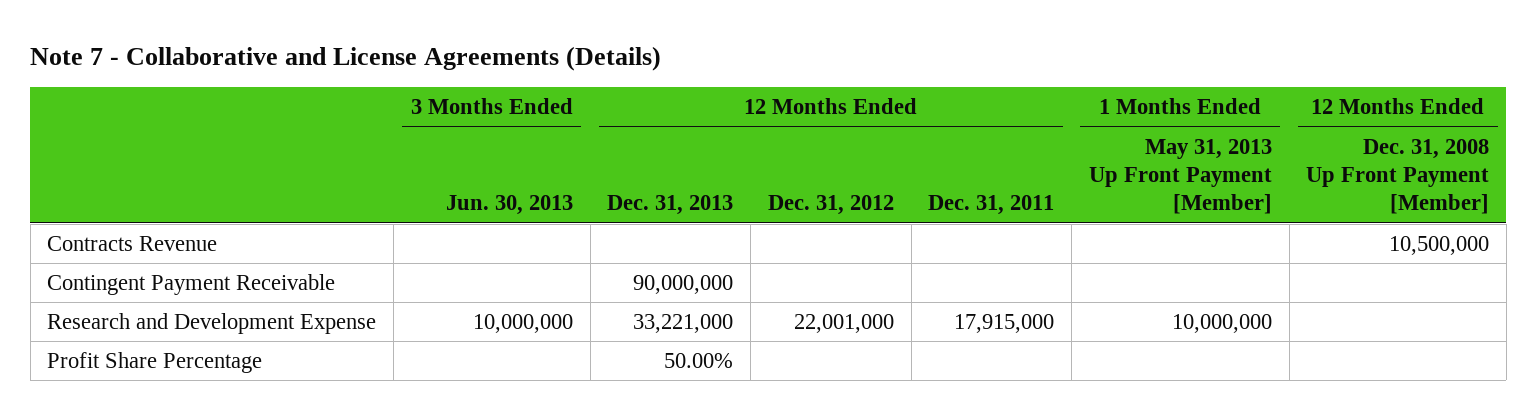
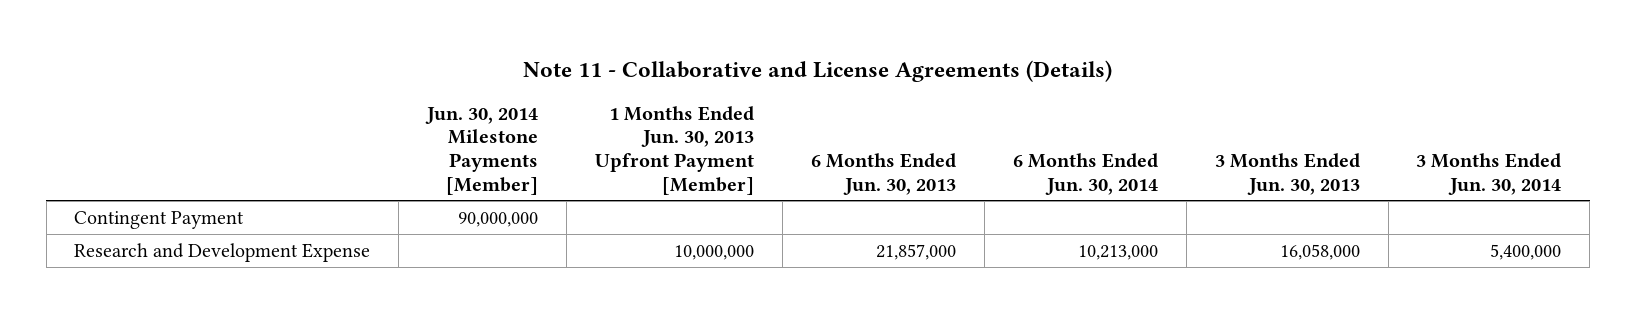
- Note 7 - Collaborative and License Agreements (Details)
+ Note 11 - Collaborative and License Agreements (Details)
- | 3 Months Ended Jun. 30, 2013 | 12 Months Ended Dec. 31, 2013 | 12 Months Ended Dec. 31, 2012 | 12 Months Ended Dec. 31, 2011 | 1 Months Ended May 31, 2013 Up Front Payment [Member] | 12 Months Ended Dec. 31, 2008 Up Front Payment [Member]
+ | Jun. 30, 2014 Milestone Payments [Member] | 1 Months Ended Jun. 30, 2013 Upfront Payment [Member] | 6 Months Ended Jun. 30, 2013 | 6 Months Ended Jun. 30, 2014 | 3 Months Ended Jun. 30, 2013 | 3 Months Ended Jun. 30, 2014
- Contracts Revenue | | | | | | 10,500,000
- Contingent Payment Receivable | | 90,000,000 | | | |
- Research and Development Expense | 10,000,000 | 33,221,000 | 22,001,000 | 17,915,000 | 10,000,000 |
- Profit Share Percentage | | 50.00% | | | |
+ Contingent Payment | 90,000,000 | | | | |
+ Research and Development Expense | | 10,000,000 | 21,857,000 | 10,213,000 | 16,058,000 | 5,400,000

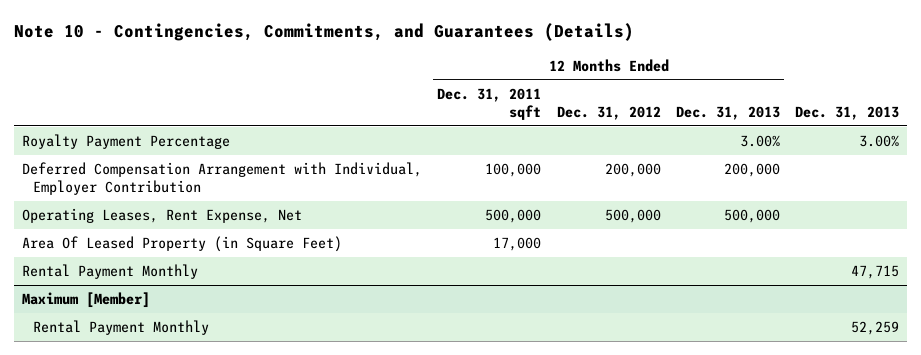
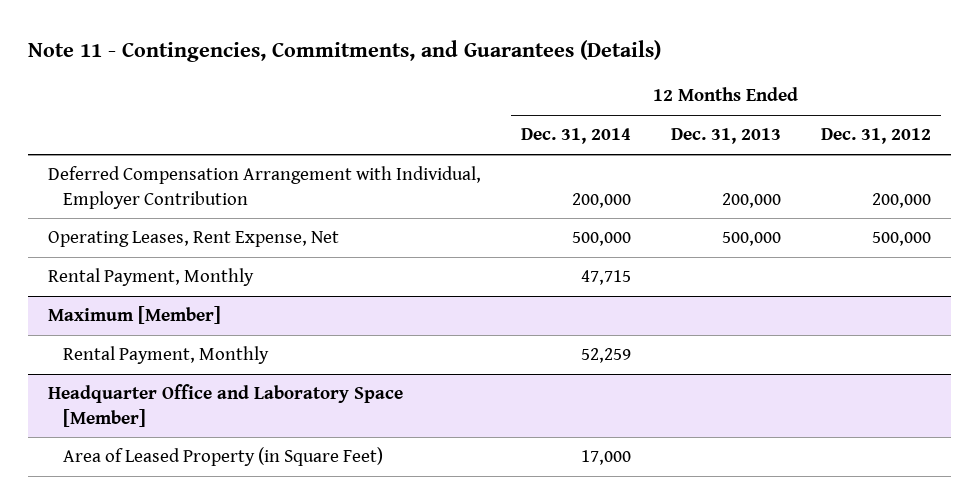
- Note 10 - Contingencies, Commitments, and Guarantees (Details)
+ Note 11 - Contingencies, Commitments, and Guarantees (Details)
- | 12 Months Ended Dec. 31, 2011 sqft | 12 Months Ended Dec. 31, 2012 | 12 Months Ended Dec. 31, 2013 | Dec. 31, 2013
+ | 12 Months Ended Dec. 31, 2014 | 12 Months Ended Dec. 31, 2013 | 12 Months Ended Dec. 31, 2012
- Royalty Payment Percentage | | | 3.00% | 3.00%
- Area Of Leased Property (in Square Feet) | 17,000 | | |
- Rental Payment Monthly | | | | 47,715
+ Rental Payment, Monthly | 47,715 | |
@ Maximum [Member]
- Rental Payment Monthly | | | | 52,259
+ Rental Payment, Monthly | 52,259 | |
+ Headquarter Office and Laboratory Space [Member]
+ Area of Leased Property (in Square Feet) | 17,000 | |

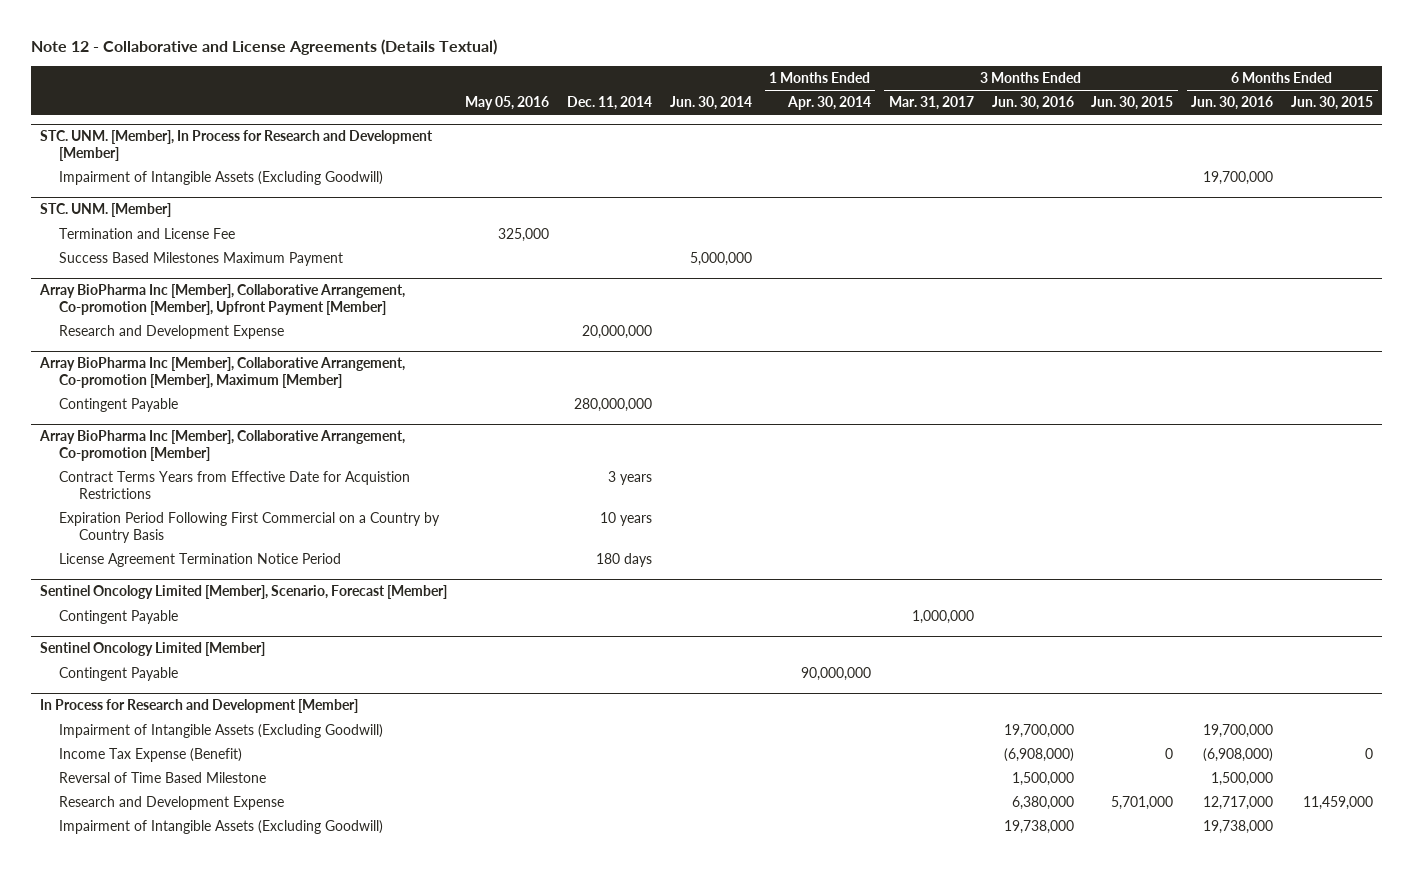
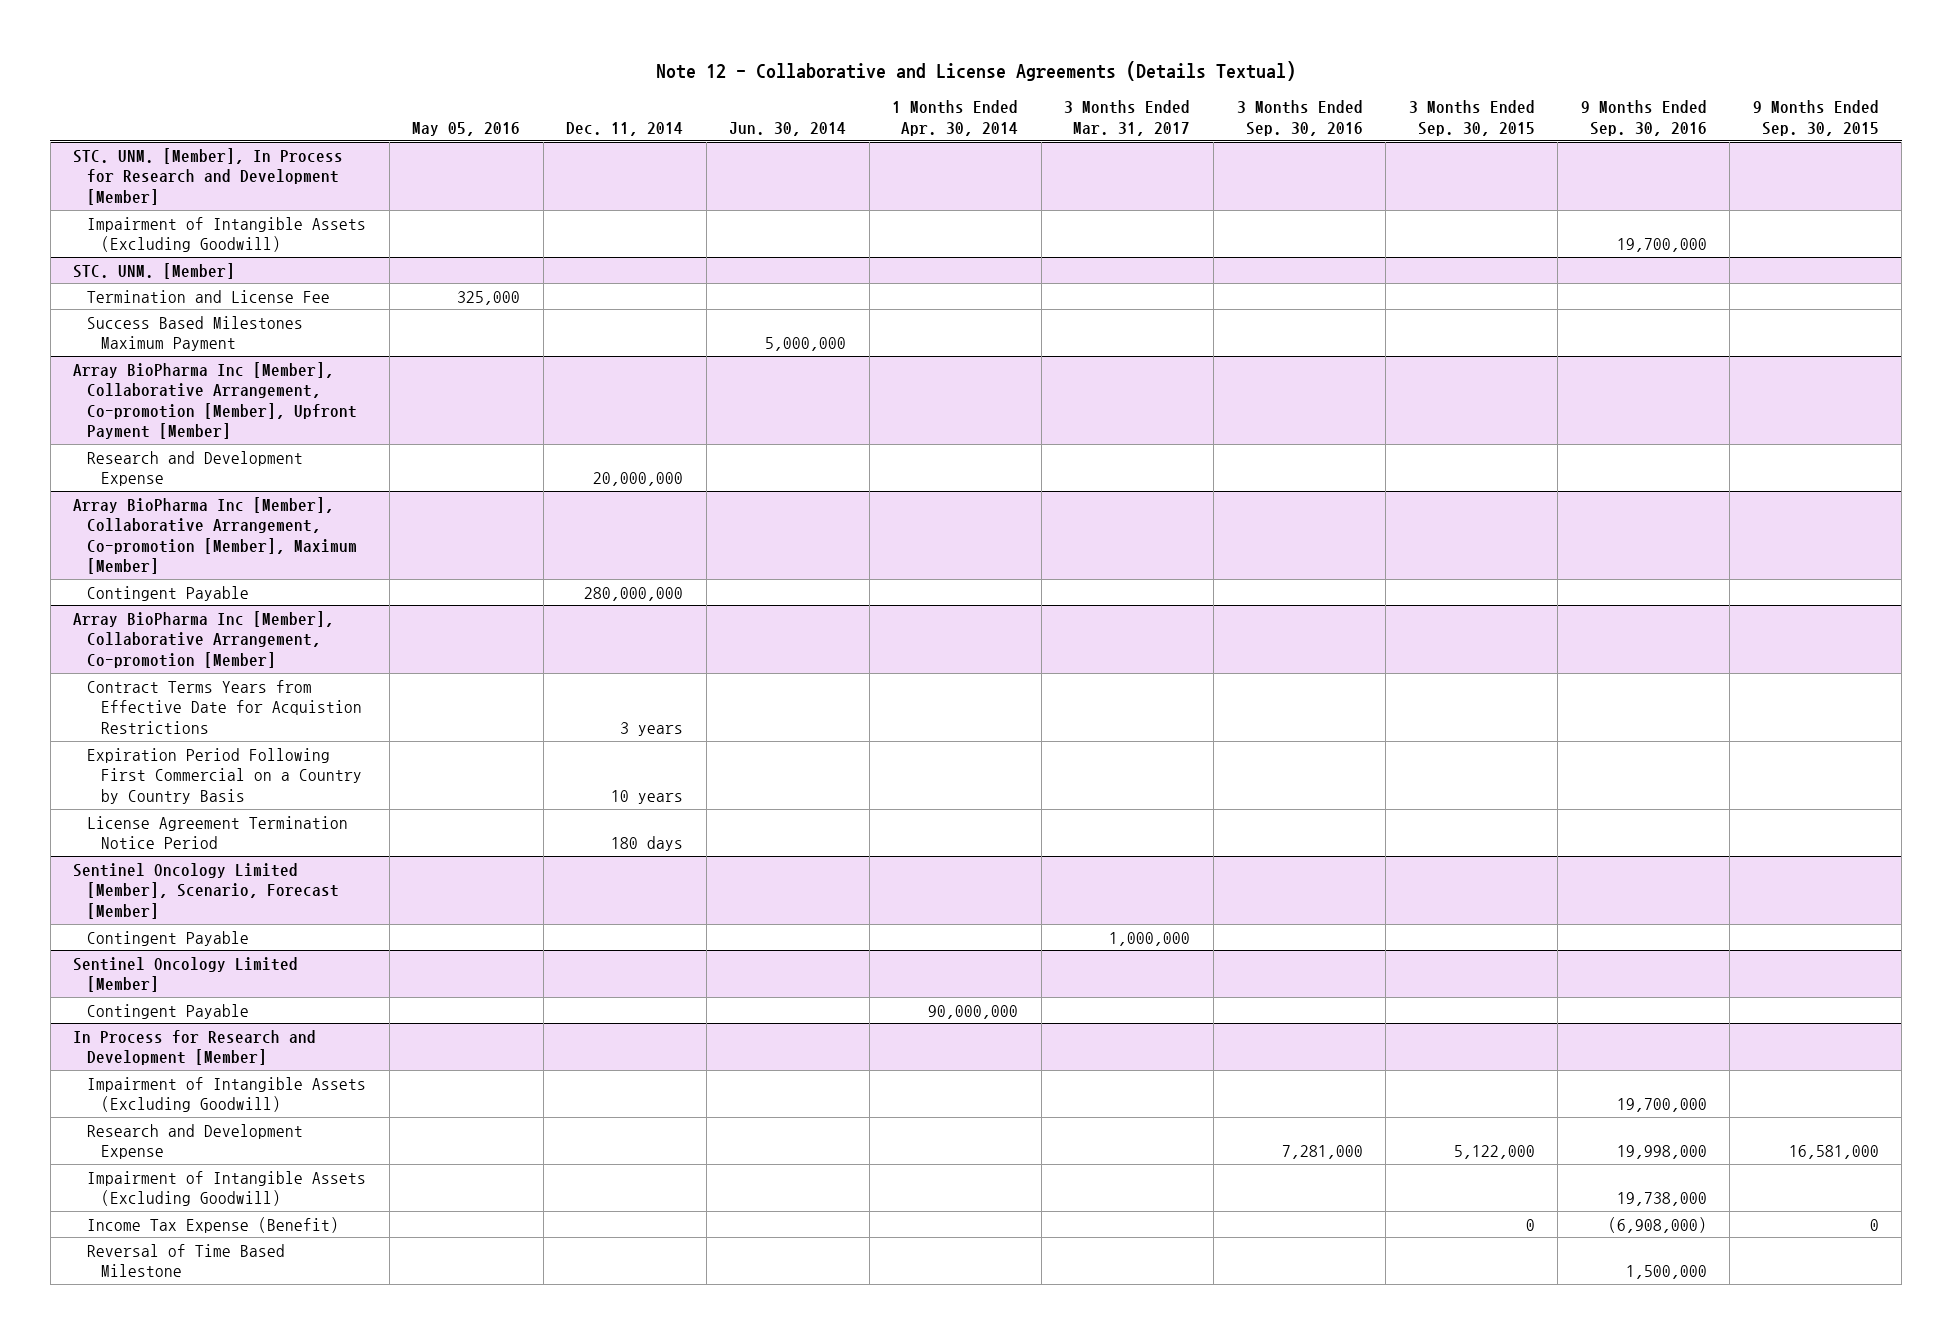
- | May 05, 2016 | Dec. 11, 2014 | Jun. 30, 2014 | 1 Months Ended Apr. 30, 2014 | 3 Months Ended Mar. 31, 2017 | 3 Months Ended Jun. 30, 2016 | 3 Months Ended Jun. 30, 2015 | 6 Months Ended Jun. 30, 2016 | 6 Months Ended Jun. 30, 2015
+ | May 05, 2016 | Dec. 11, 2014 | Jun. 30, 2014 | 1 Months Ended Apr. 30, 2014 | 3 Months Ended Mar. 31, 2017 | 3 Months Ended Sep. 30, 2016 | 3 Months Ended Sep. 30, 2015 | 9 Months Ended Sep. 30, 2016 | 9 Months Ended Sep. 30, 2015
@ In Process for Research and Development [Member]
moved down: Income Tax Expense (Benefit) | | | | | | | 0 | (6,908,000) | 0
moved down: Reversal of Time Based Milestone | | | | | | | | 1,500,000 |

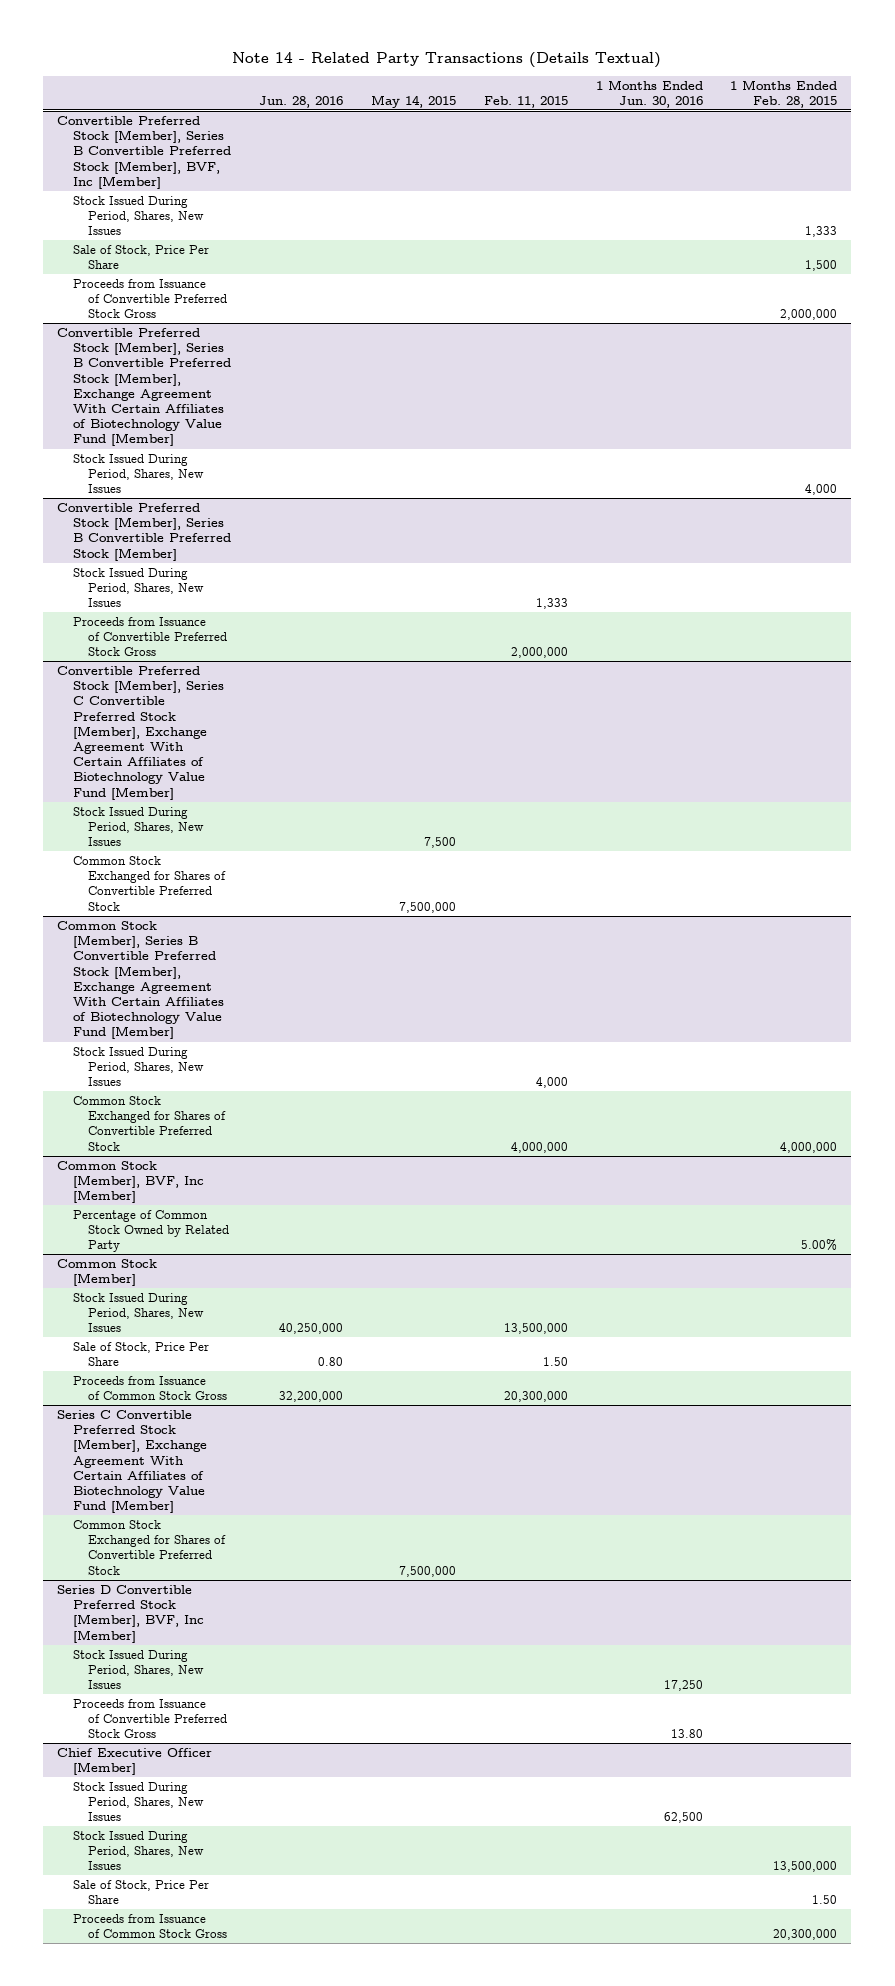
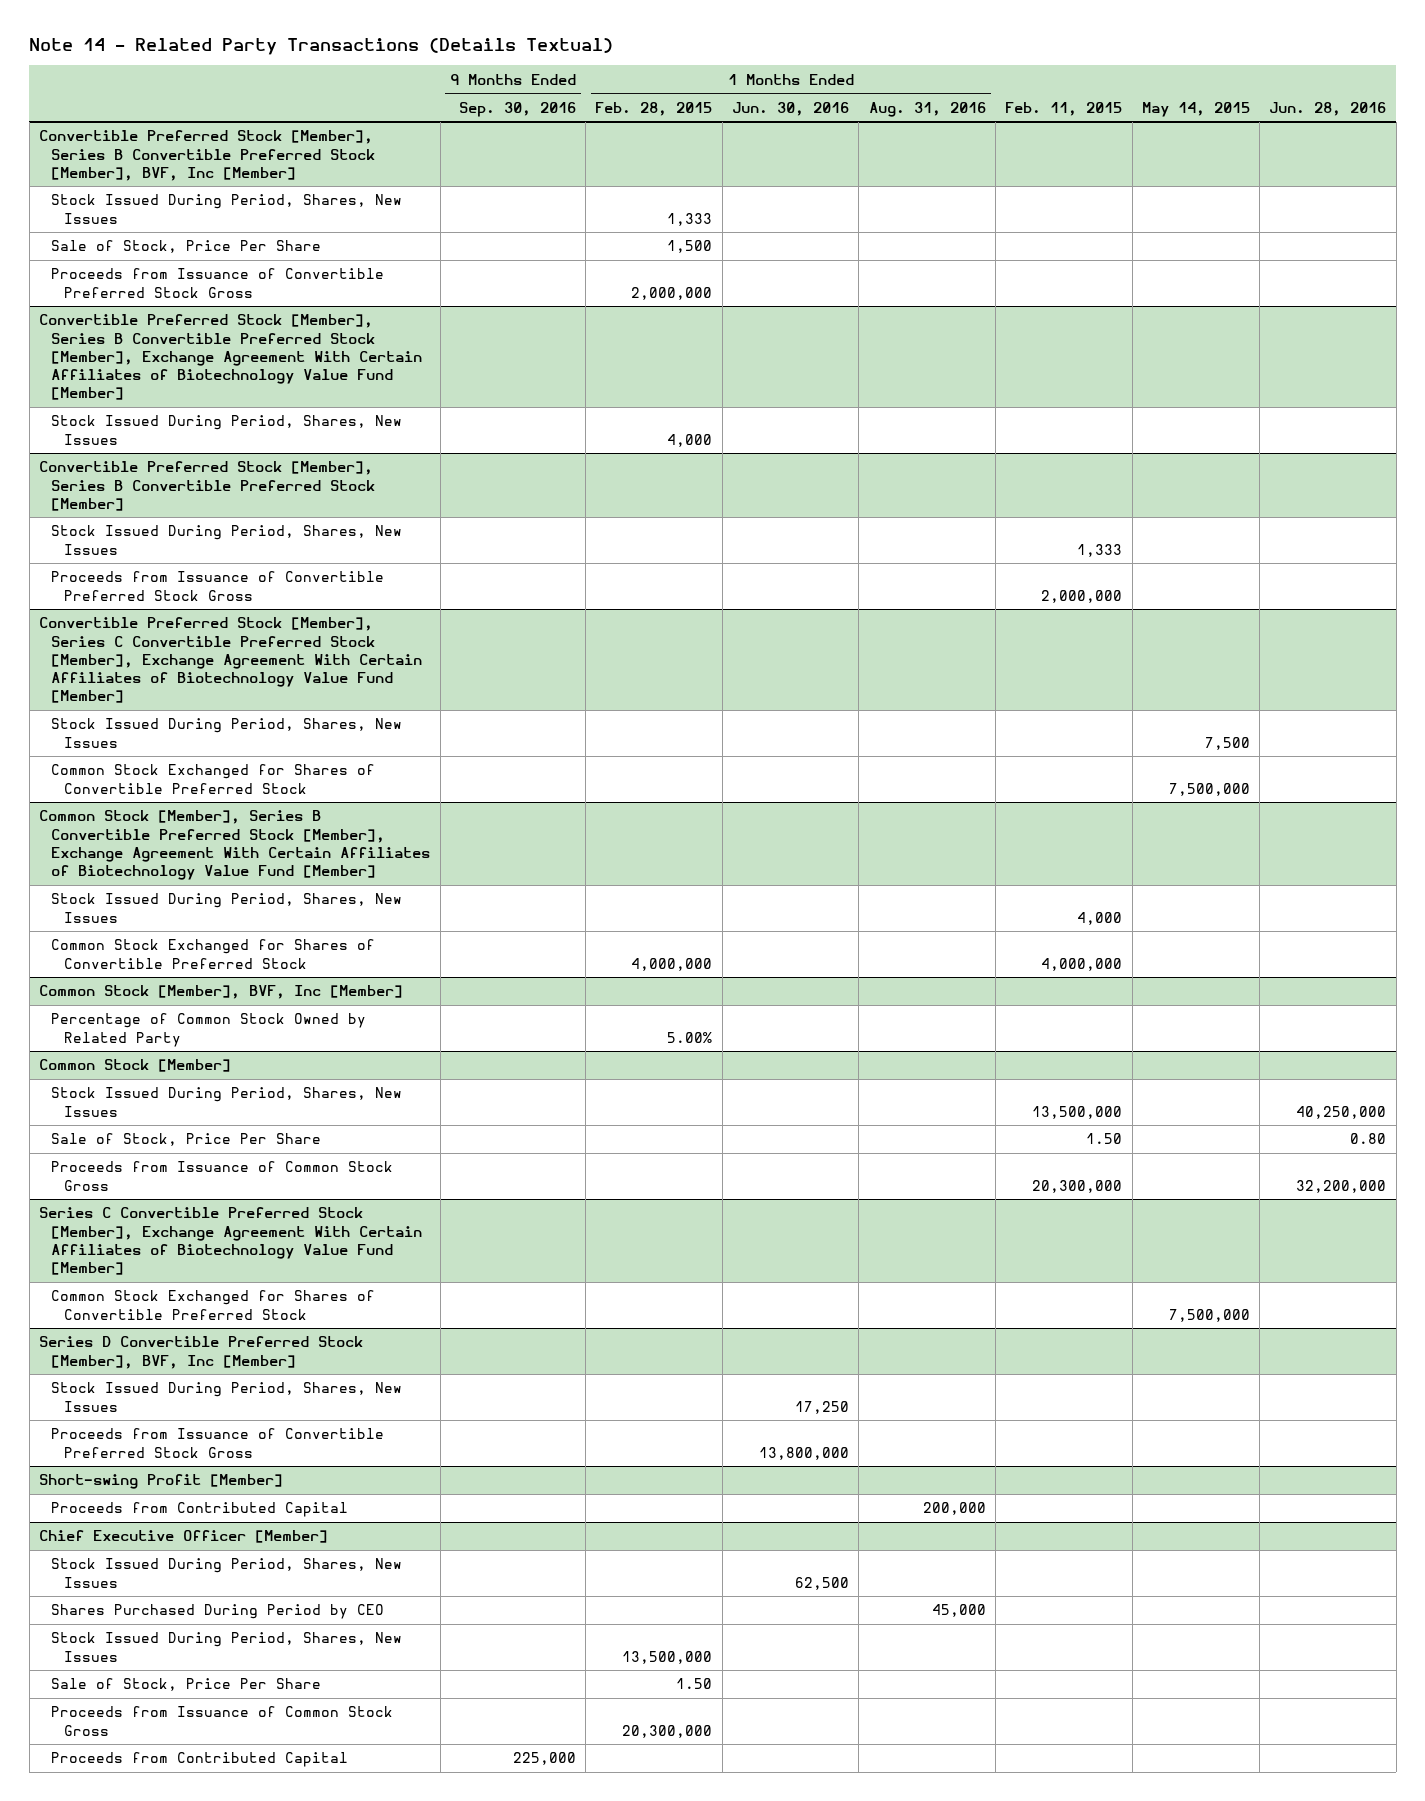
- | Jun. 28, 2016 | May 14, 2015 | Feb. 11, 2015 | 1 Months Ended Jun. 30, 2016 | 1 Months Ended Feb. 28, 2015
+ | 9 Months Ended Sep. 30, 2016 | 1 Months Ended Feb. 28, 2015 | 1 Months Ended Jun. 30, 2016 | 1 Months Ended Aug. 31, 2016 | Feb. 11, 2015 | May 14, 2015 | Jun. 28, 2016
@ Series D Convertible Preferred Stock [Member], BVF, Inc [Member]
- Proceeds from Issuance of Convertible Preferred Stock Gross | | | | 13.80 |
+ Proceeds from Issuance of Convertible Preferred Stock Gross | | | 13,800,000 | | | |
+ Short-swing Profit [Member]
+ Proceeds from Contributed Capital | | | | 200,000 | | |
@ Chief Executive Officer [Member]
+ Shares Purchased During Period by CEO | | | | 45,000 | | |
+ Proceeds from Contributed Capital | 225,000 | | | | | |

